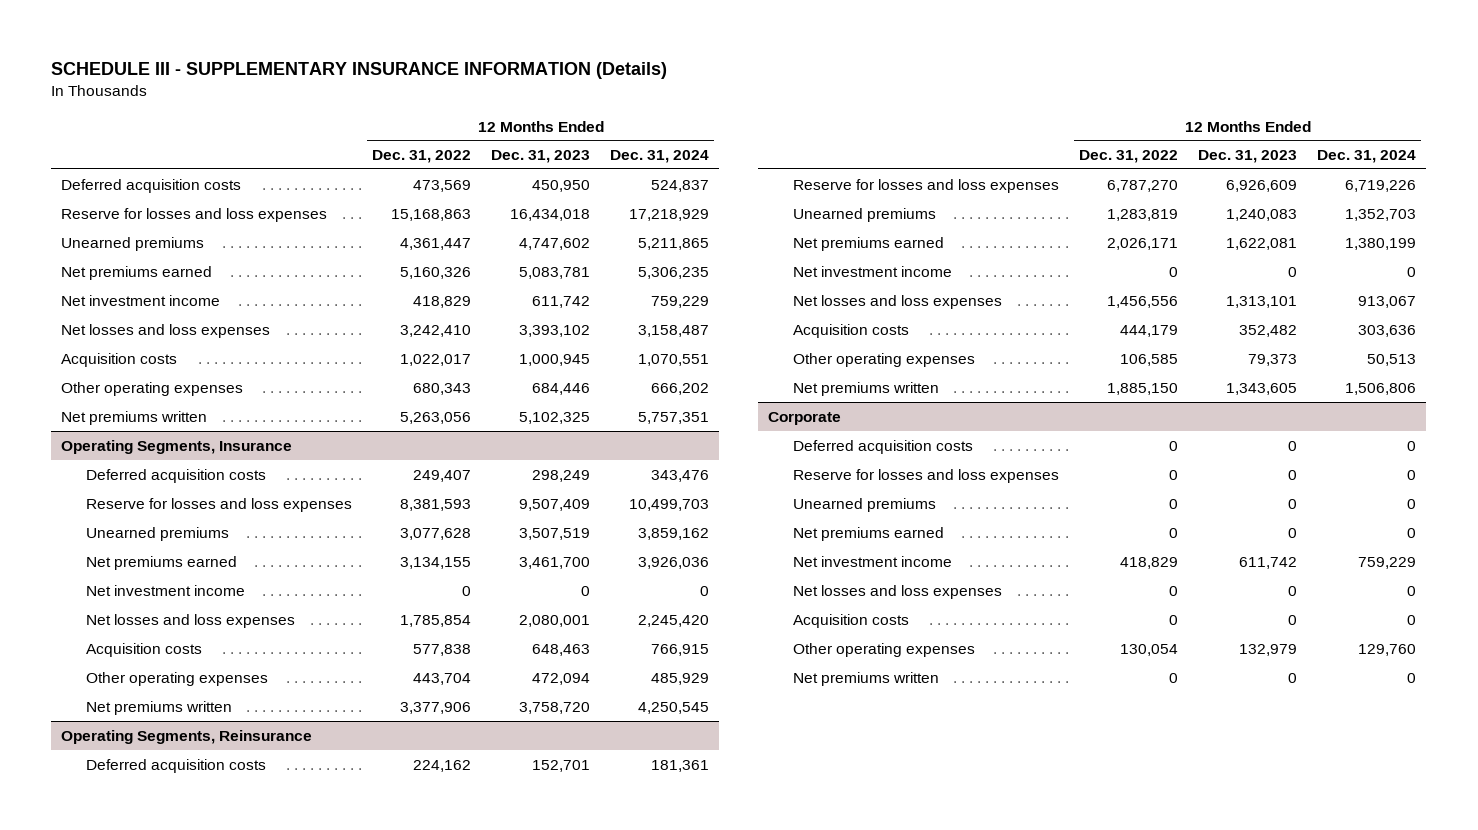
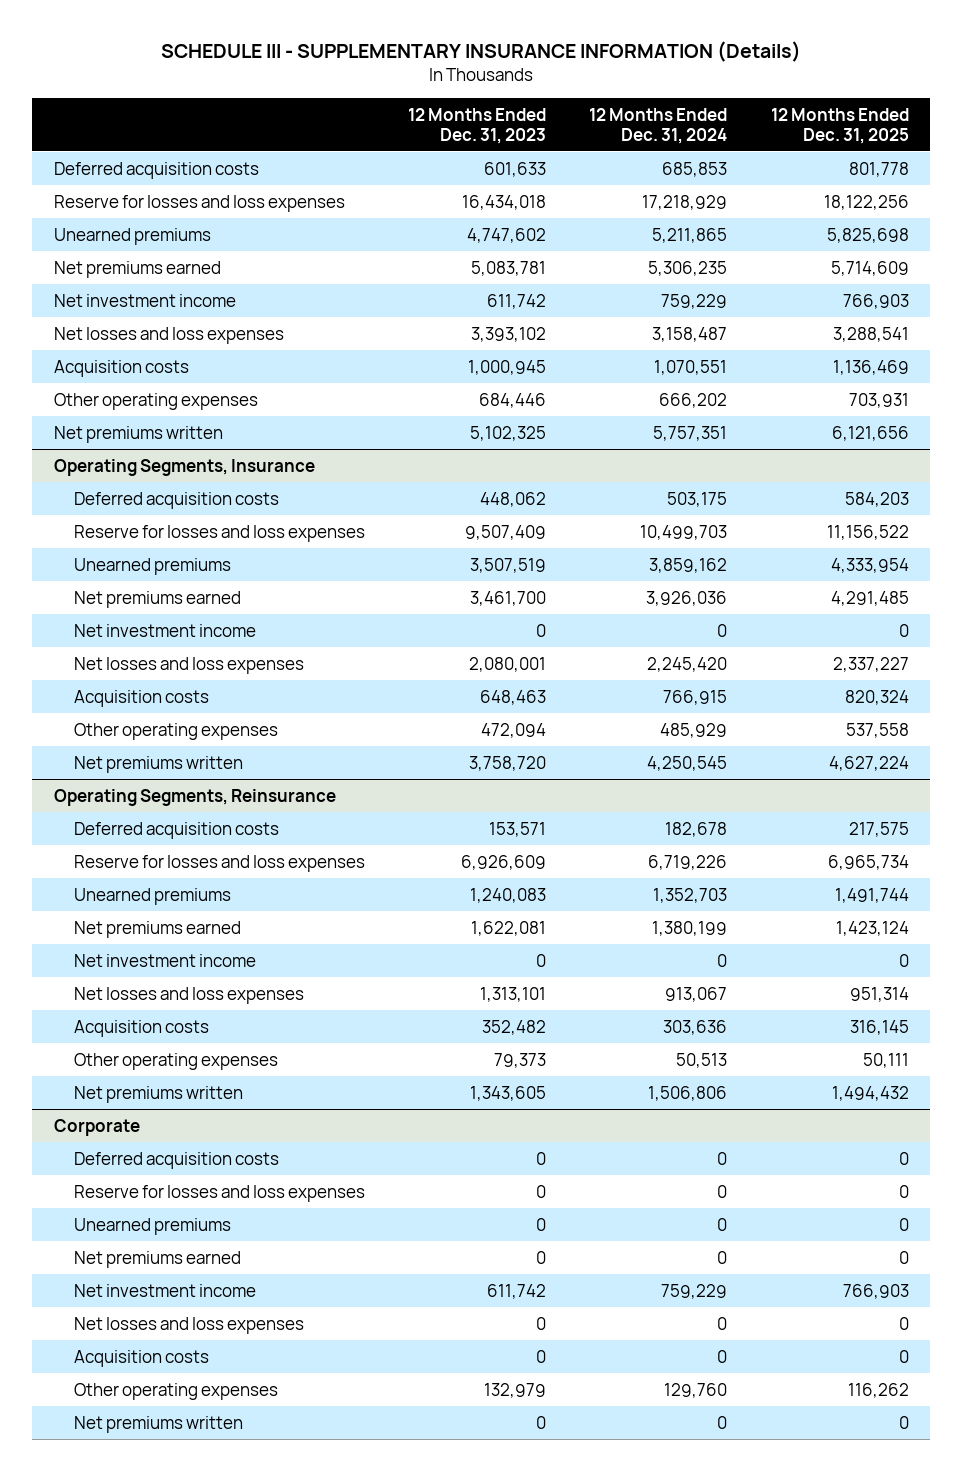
- | 12 Months Ended Dec. 31, 2022 | 12 Months Ended Dec. 31, 2023 | 12 Months Ended Dec. 31, 2024
+ | 12 Months Ended Dec. 31, 2023 | 12 Months Ended Dec. 31, 2024 | 12 Months Ended Dec. 31, 2025
- Deferred acquisition costs | 473,569 | 450,950 | 524,837
+ Deferred acquisition costs | 601,633 | 685,853 | 801,778
@ Operating Segments, Insurance
- Deferred acquisition costs | 249,407 | 298,249 | 343,476
+ Deferred acquisition costs | 448,062 | 503,175 | 584,203
@ Operating Segments, Reinsurance
- Deferred acquisition costs | 224,162 | 152,701 | 181,361
+ Deferred acquisition costs | 153,571 | 182,678 | 217,575

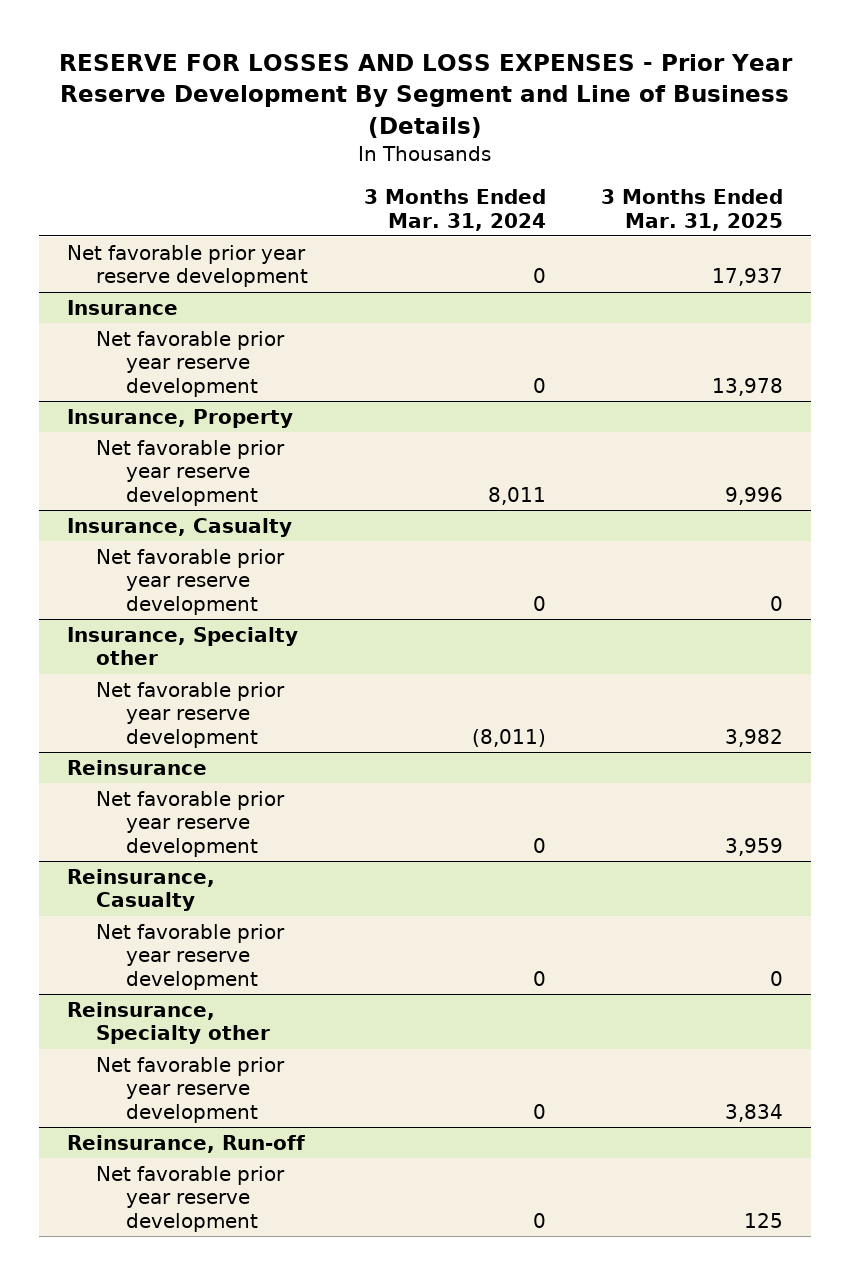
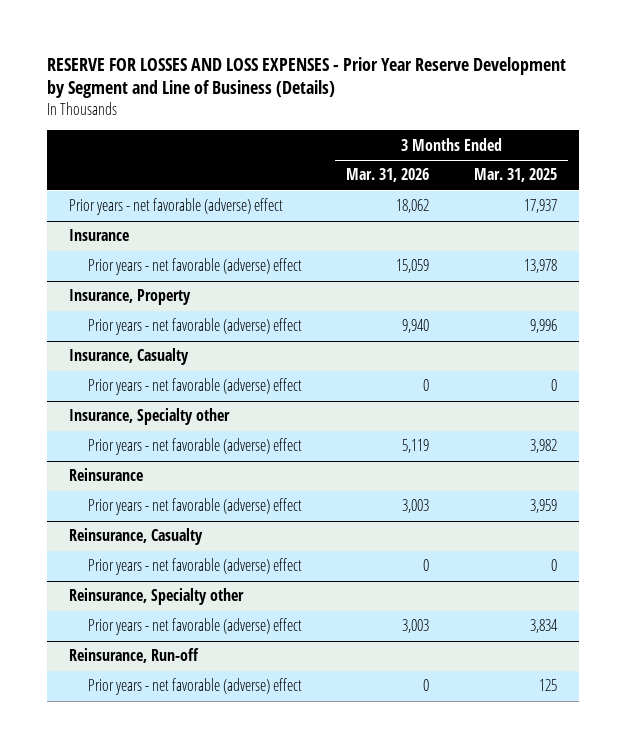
- RESERVE FOR LOSSES AND LOSS EXPENSES - Prior Year Reserve Development By Segment and Line of Business (Details)
+ RESERVE FOR LOSSES AND LOSS EXPENSES - Prior Year Reserve Development by Segment and Line of Business (Details)
- | 3 Months Ended Mar. 31, 2024 | 3 Months Ended Mar. 31, 2025
+ | 3 Months Ended Mar. 31, 2026 | 3 Months Ended Mar. 31, 2025
- Net favorable prior year reserve development | 0 | 17,937
+ Prior years - net favorable (adverse) effect | 18,062 | 17,937
@ Insurance
- Net favorable prior year reserve development | 0 | 13,978
+ Prior years - net favorable (adverse) effect | 15,059 | 13,978
@ Insurance, Property
- Net favorable prior year reserve development | 8,011 | 9,996
+ Prior years - net favorable (adverse) effect | 9,940 | 9,996
@ Insurance, Casualty
- Net favorable prior year reserve development | 0 | 0
+ Prior years - net favorable (adverse) effect | 0 | 0
@ Insurance, Specialty other
- Net favorable prior year reserve development | (8,011) | 3,982
+ Prior years - net favorable (adverse) effect | 5,119 | 3,982
@ Reinsurance
- Net favorable prior year reserve development | 0 | 3,959
+ Prior years - net favorable (adverse) effect | 3,003 | 3,959
@ Reinsurance, Casualty
- Net favorable prior year reserve development | 0 | 0
+ Prior years - net favorable (adverse) effect | 0 | 0
@ Reinsurance, Specialty other
- Net favorable prior year reserve development | 0 | 3,834
+ Prior years - net favorable (adverse) effect | 3,003 | 3,834
@ Reinsurance, Run-off
- Net favorable prior year reserve development | 0 | 125
+ Prior years - net favorable (adverse) effect | 0 | 125

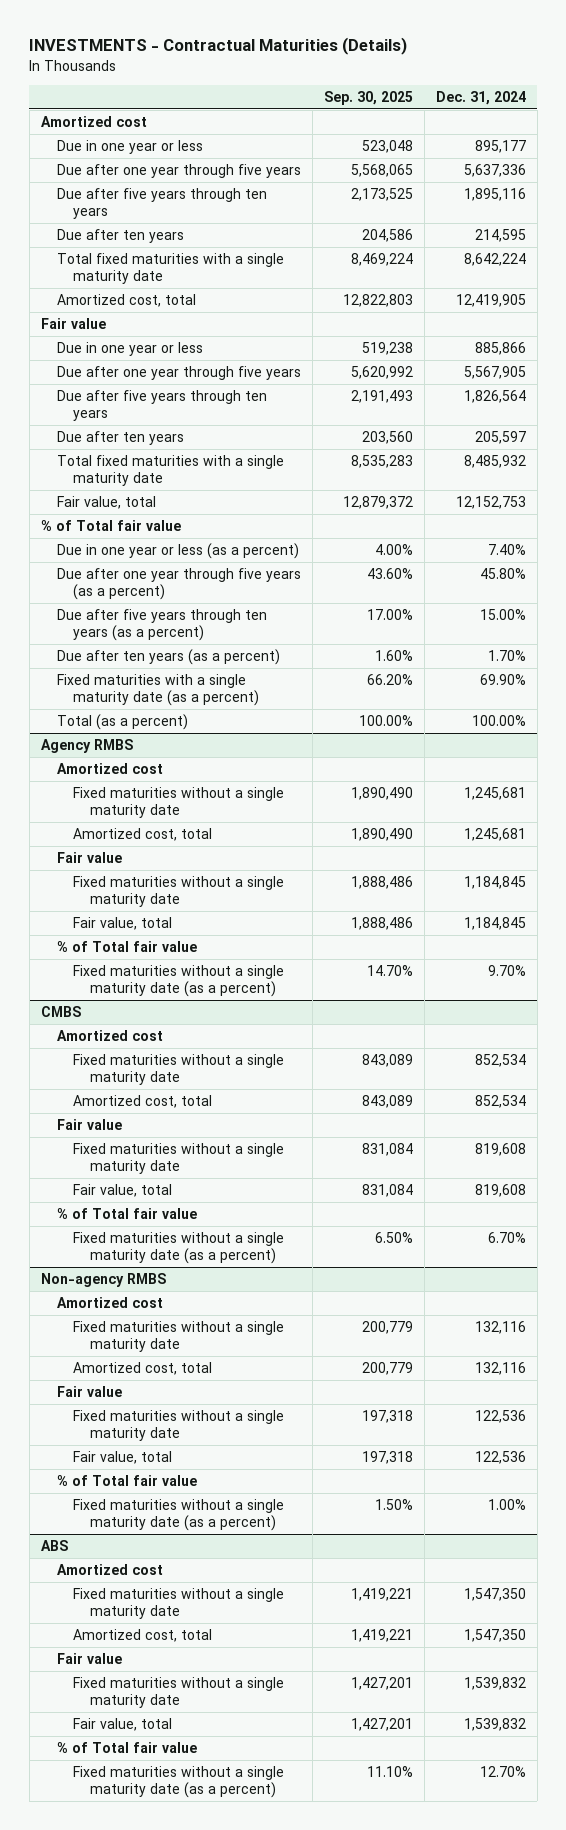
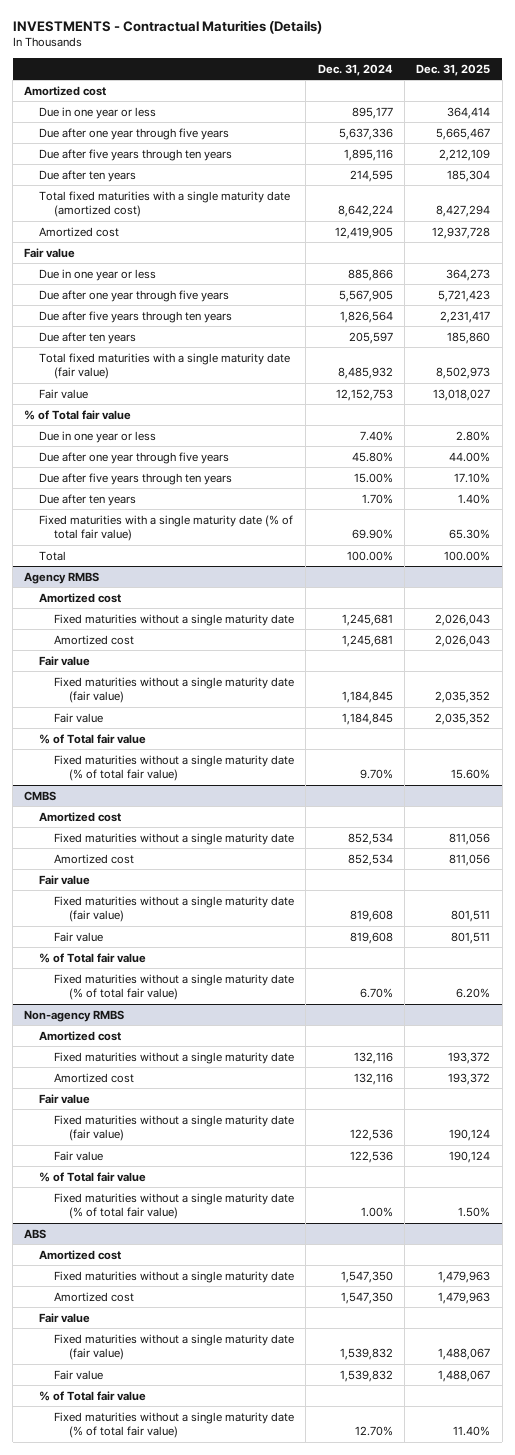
- | Sep. 30, 2025 | Dec. 31, 2024
+ | Dec. 31, 2024 | Dec. 31, 2025
- Total fixed maturities with a single maturity date | 8,469,224 | 8,642,224
- Amortized cost, total | 12,822,803 | 12,419,905
+ Total fixed maturities with a single maturity date (amortized cost) | 8,642,224 | 8,427,294
+ Amortized cost | 12,419,905 | 12,937,728
- Total fixed maturities with a single maturity date | 8,535,283 | 8,485,932
- Fair value, total | 12,879,372 | 12,152,753
+ Total fixed maturities with a single maturity date (fair value) | 8,485,932 | 8,502,973
+ Fair value | 12,152,753 | 13,018,027
- Due in one year or less (as a percent) | 4.00% | 7.40%
- Due after one year through five years (as a percent) | 43.60% | 45.80%
- Due after five years through ten years (as a percent) | 17.00% | 15.00%
- Due after ten years (as a percent) | 1.60% | 1.70%
- Fixed maturities with a single maturity date (as a percent) | 66.20% | 69.90%
- Total (as a percent) | 100.00% | 100.00%
+ Due in one year or less | 7.40% | 2.80%
+ Due after one year through five years | 45.80% | 44.00%
+ Due after five years through ten years | 15.00% | 17.10%
+ Due after ten years | 1.70% | 1.40%
+ Fixed maturities with a single maturity date (% of total fair value) | 69.90% | 65.30%
+ Total | 100.00% | 100.00%
@ Agency RMBS
- Amortized cost, total | 1,890,490 | 1,245,681
+ Amortized cost | 1,245,681 | 2,026,043
- Fixed maturities without a single maturity date | 1,888,486 | 1,184,845
- Fair value, total | 1,888,486 | 1,184,845
+ Fixed maturities without a single maturity date (fair value) | 1,184,845 | 2,035,352
+ Fair value | 1,184,845 | 2,035,352
- Fixed maturities without a single maturity date (as a percent) | 14.70% | 9.70%
+ Fixed maturities without a single maturity date (% of total fair value) | 9.70% | 15.60%
@ CMBS
- Amortized cost, total | 843,089 | 852,534
+ Amortized cost | 852,534 | 811,056
- Fixed maturities without a single maturity date | 831,084 | 819,608
- Fair value, total | 831,084 | 819,608
+ Fixed maturities without a single maturity date (fair value) | 819,608 | 801,511
+ Fair value | 819,608 | 801,511
- Fixed maturities without a single maturity date (as a percent) | 6.50% | 6.70%
+ Fixed maturities without a single maturity date (% of total fair value) | 6.70% | 6.20%
@ Non-agency RMBS
- Amortized cost, total | 200,779 | 132,116
+ Amortized cost | 132,116 | 193,372
- Fixed maturities without a single maturity date | 197,318 | 122,536
- Fair value, total | 197,318 | 122,536
+ Fixed maturities without a single maturity date (fair value) | 122,536 | 190,124
+ Fair value | 122,536 | 190,124
- Fixed maturities without a single maturity date (as a percent) | 1.50% | 1.00%
+ Fixed maturities without a single maturity date (% of total fair value) | 1.00% | 1.50%
@ ABS
- Amortized cost, total | 1,419,221 | 1,547,350
+ Amortized cost | 1,547,350 | 1,479,963
- Fixed maturities without a single maturity date | 1,427,201 | 1,539,832
- Fair value, total | 1,427,201 | 1,539,832
+ Fixed maturities without a single maturity date (fair value) | 1,539,832 | 1,488,067
+ Fair value | 1,539,832 | 1,488,067
- Fixed maturities without a single maturity date (as a percent) | 11.10% | 12.70%
+ Fixed maturities without a single maturity date (% of total fair value) | 12.70% | 11.40%

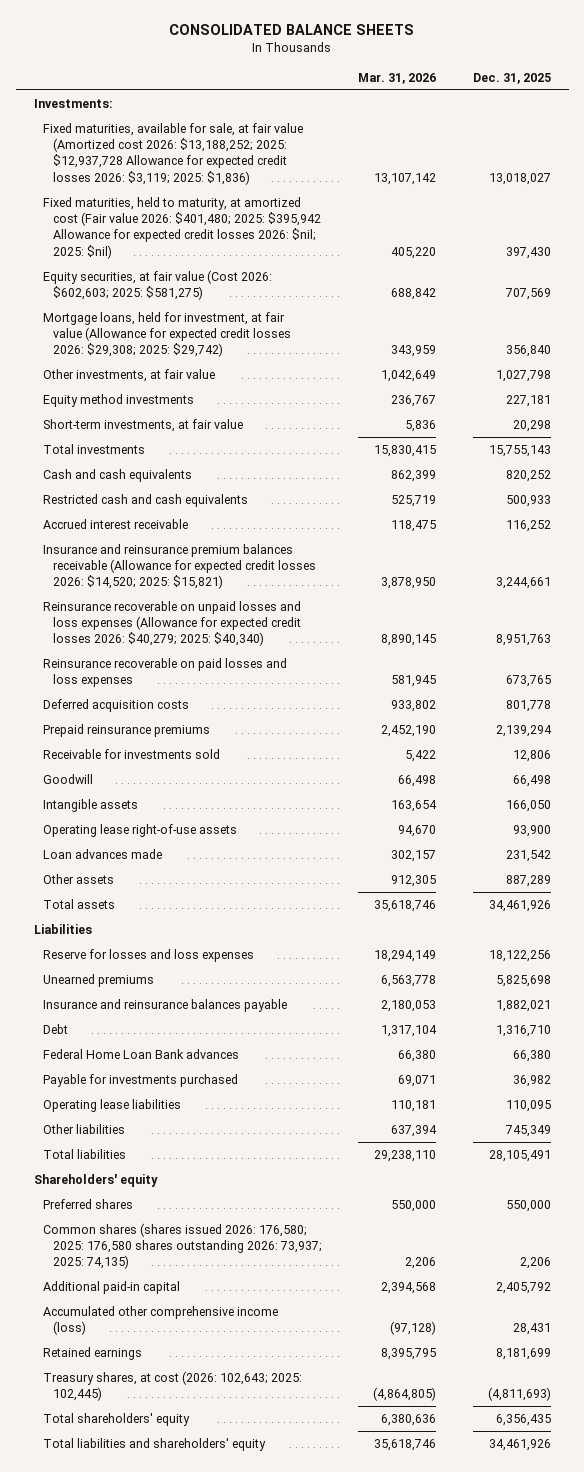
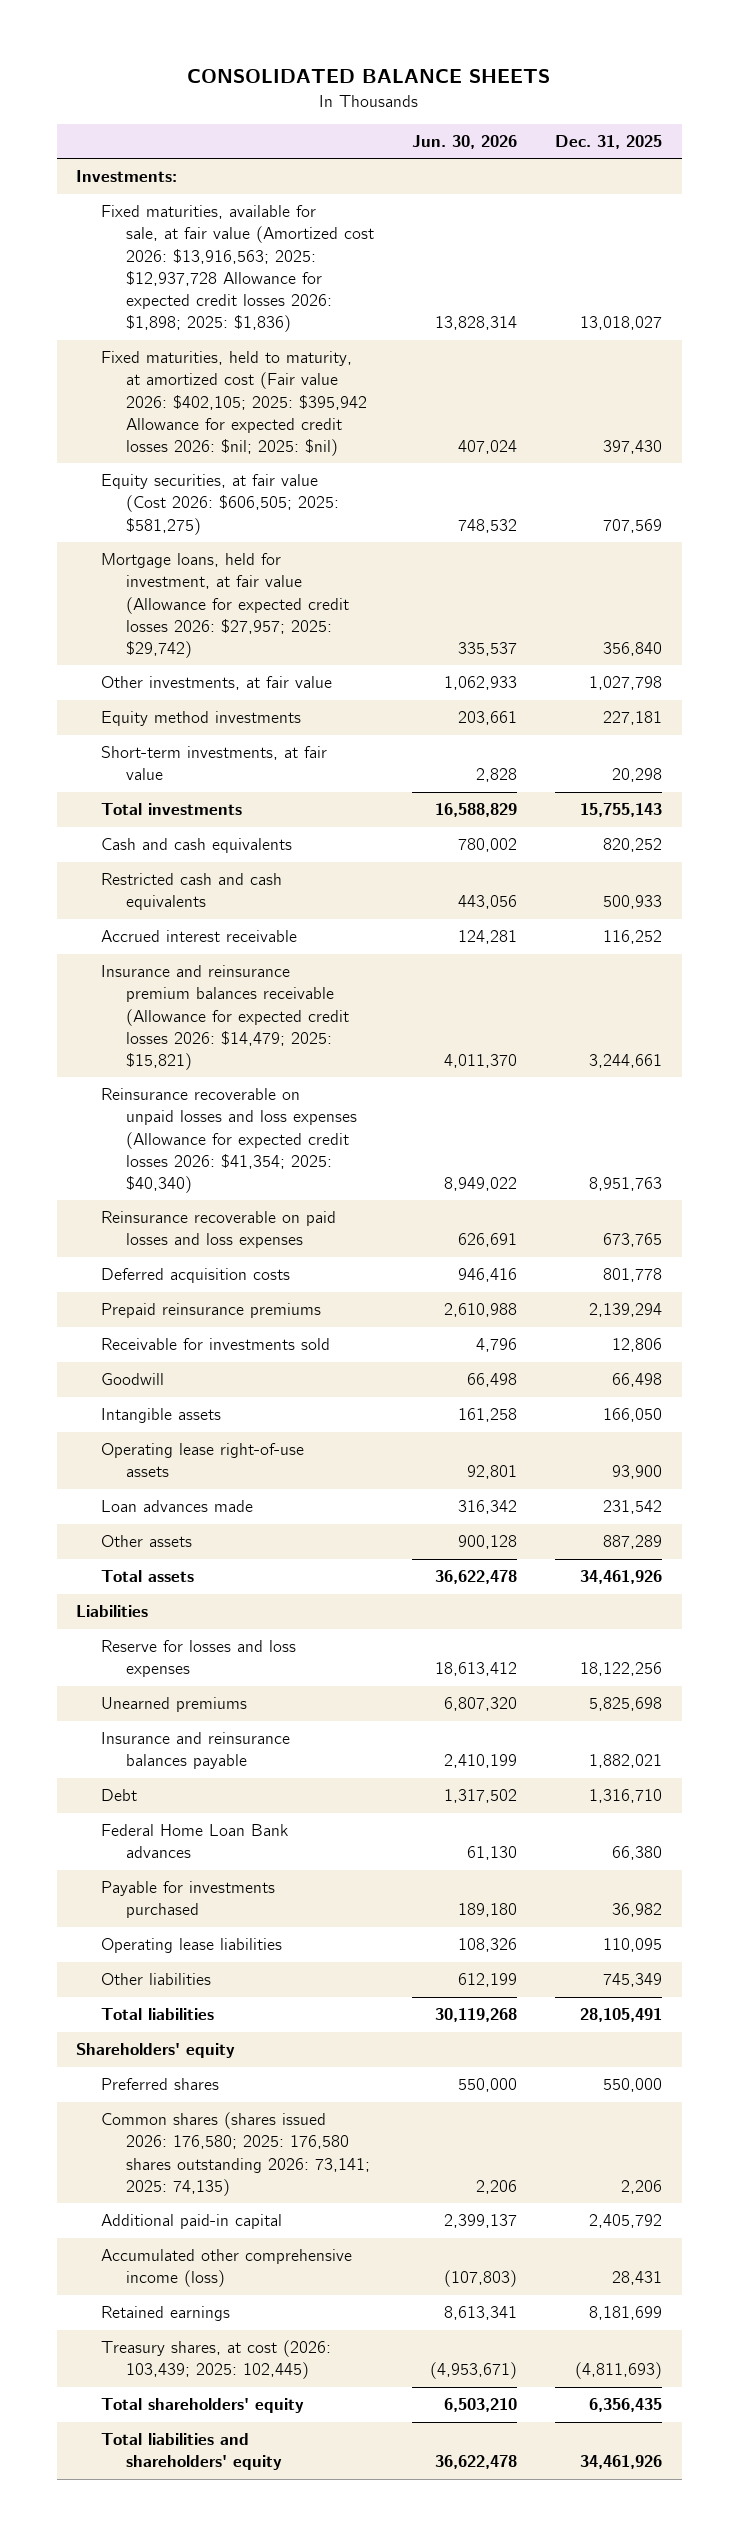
- | Mar. 31, 2026 | Dec. 31, 2025
+ | Jun. 30, 2026 | Dec. 31, 2025
- Fixed maturities, available for sale, at fair value (Amortized cost 2026: $13,188,252; 2025: $12,937,728 Allowance for expected credit losses 2026: $3,119; 2025: $1,836) | 13,107,142 | 13,018,027
- Fixed maturities, held to maturity, at amortized cost (Fair value 2026: $401,480; 2025: $395,942 Allowance for expected credit losses 2026: $nil; 2025: $nil) | 405,220 | 397,430
- Equity securities, at fair value (Cost 2026: $602,603; 2025: $581,275) | 688,842 | 707,569
- Mortgage loans, held for investment, at fair value (Allowance for expected credit losses 2026: $29,308; 2025: $29,742) | 343,959 | 356,840
+ Fixed maturities, available for sale, at fair value (Amortized cost 2026: $13,916,563; 2025: $12,937,728 Allowance for expected credit losses 2026: $1,898; 2025: $1,836) | 13,828,314 | 13,018,027
+ Fixed maturities, held to maturity, at amortized cost (Fair value 2026: $402,105; 2025: $395,942 Allowance for expected credit losses 2026: $nil; 2025: $nil) | 407,024 | 397,430
+ Equity securities, at fair value (Cost 2026: $606,505; 2025: $581,275) | 748,532 | 707,569
+ Mortgage loans, held for investment, at fair value (Allowance for expected credit losses 2026: $27,957; 2025: $29,742) | 335,537 | 356,840
- Insurance and reinsurance premium balances receivable (Allowance for expected credit losses 2026: $14,520; 2025: $15,821) | 3,878,950 | 3,244,661
- Reinsurance recoverable on unpaid losses and loss expenses (Allowance for expected credit losses 2026: $40,279; 2025: $40,340) | 8,890,145 | 8,951,763
+ Insurance and reinsurance premium balances receivable (Allowance for expected credit losses 2026: $14,479; 2025: $15,821) | 4,011,370 | 3,244,661
+ Reinsurance recoverable on unpaid losses and loss expenses (Allowance for expected credit losses 2026: $41,354; 2025: $40,340) | 8,949,022 | 8,951,763
- Common shares (shares issued 2026: 176,580; 2025: 176,580 shares outstanding 2026: 73,937; 2025: 74,135) | 2,206 | 2,206
+ Common shares (shares issued 2026: 176,580; 2025: 176,580 shares outstanding 2026: 73,141; 2025: 74,135) | 2,206 | 2,206
- Treasury shares, at cost (2026: 102,643; 2025: 102,445) | (4,864,805) | (4,811,693)
+ Treasury shares, at cost (2026: 103,439; 2025: 102,445) | (4,953,671) | (4,811,693)

